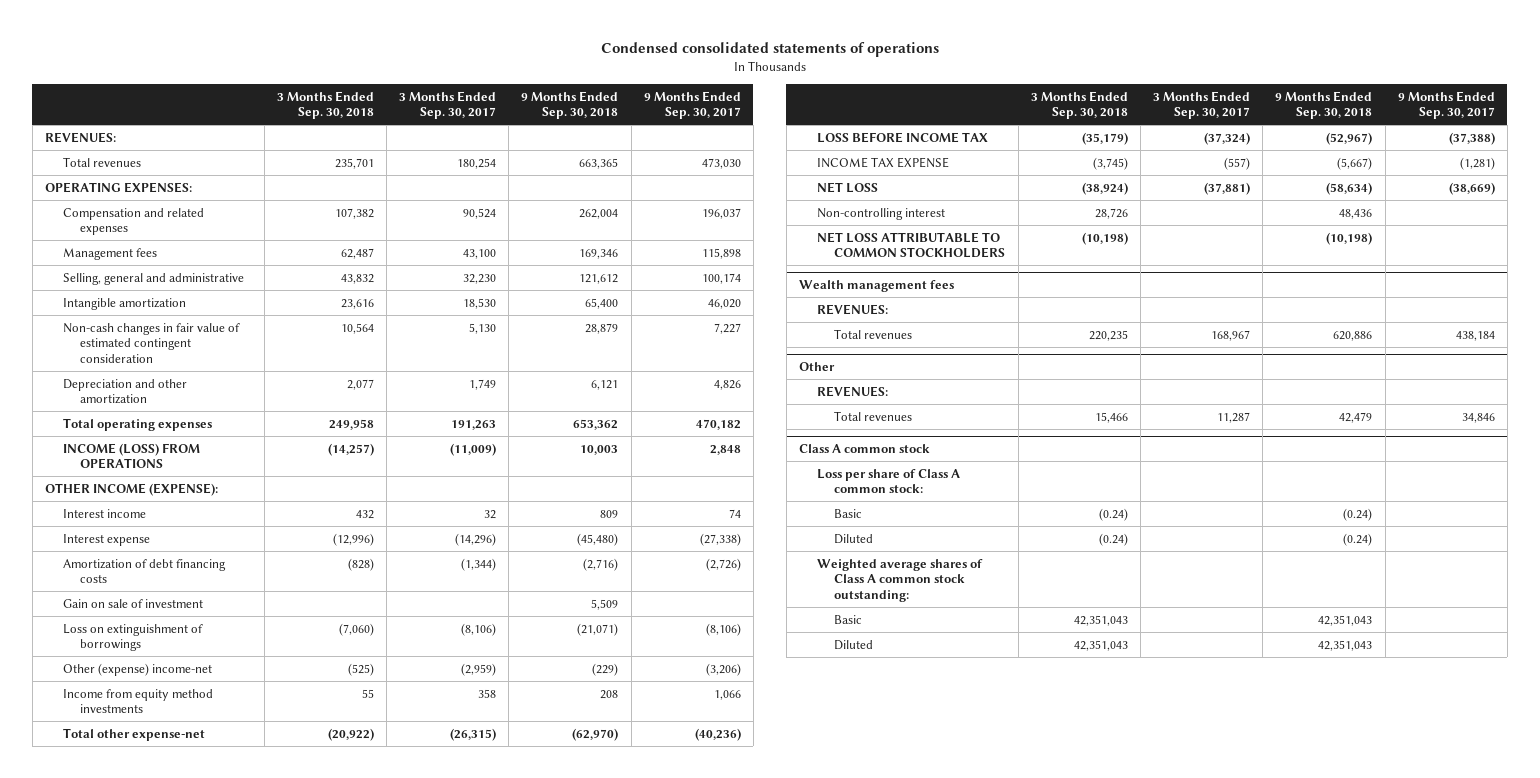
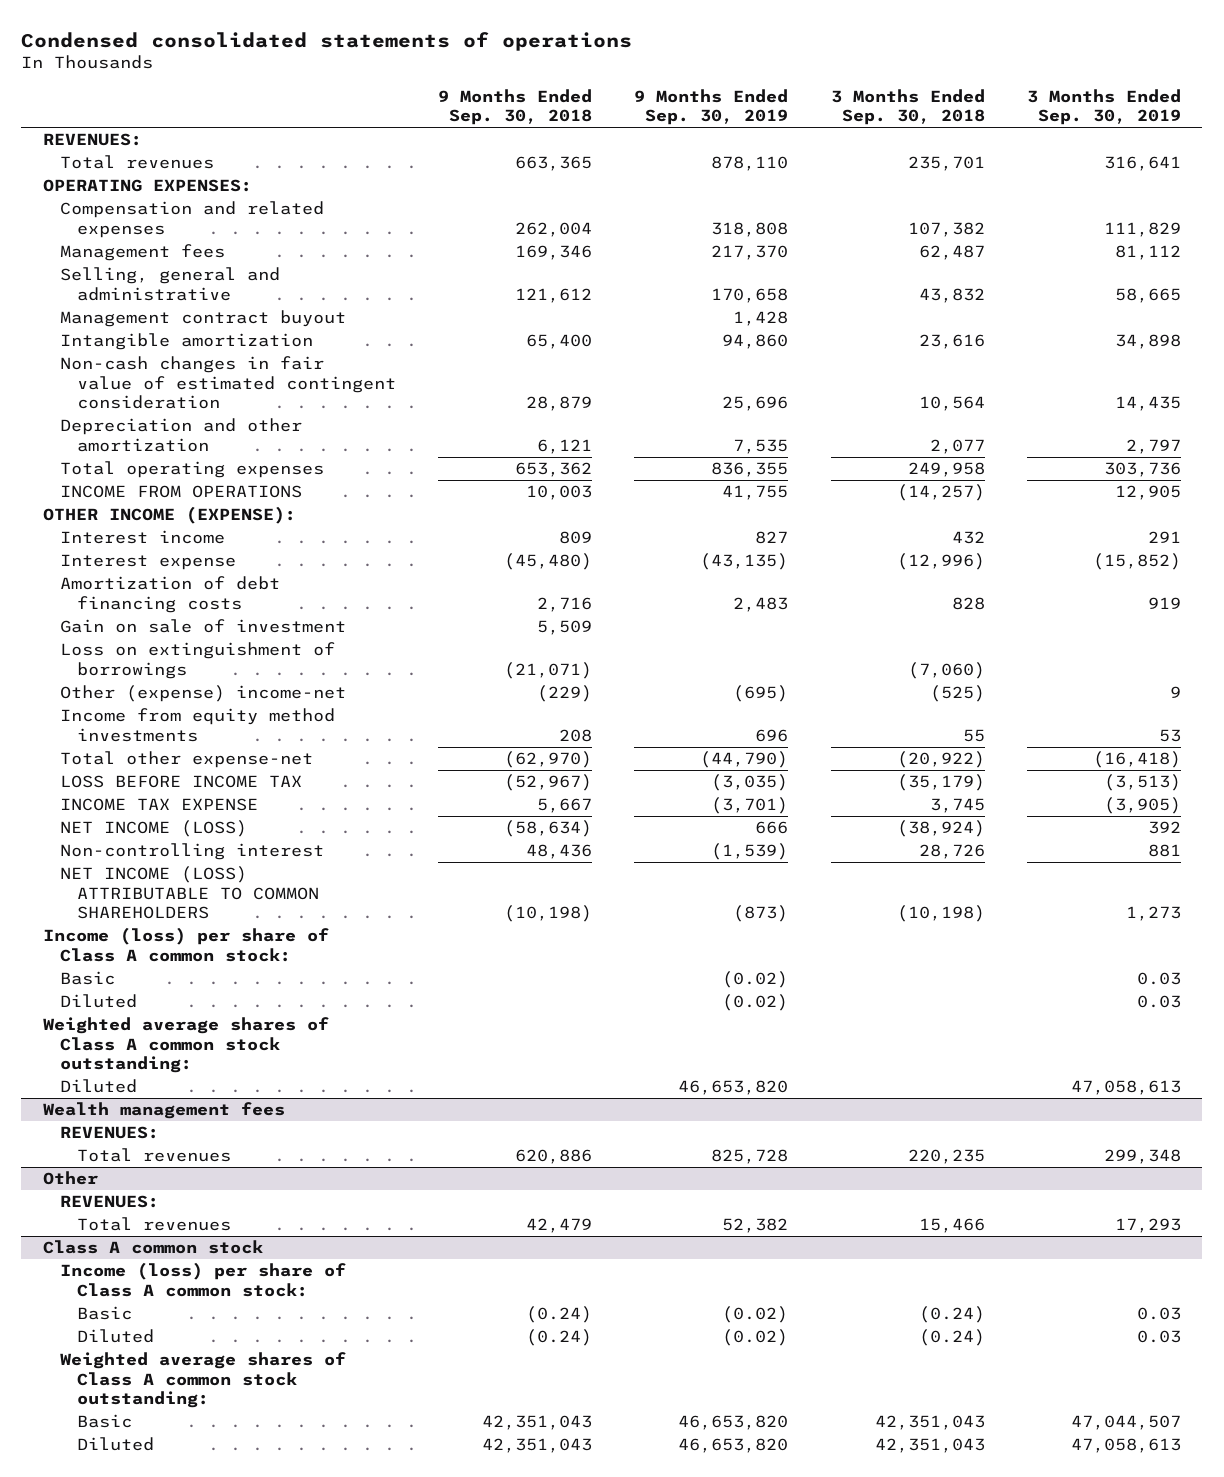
- | 3 Months Ended Sep. 30, 2018 | 3 Months Ended Sep. 30, 2017 | 9 Months Ended Sep. 30, 2018 | 9 Months Ended Sep. 30, 2017
+ | 9 Months Ended Sep. 30, 2018 | 9 Months Ended Sep. 30, 2019 | 3 Months Ended Sep. 30, 2018 | 3 Months Ended Sep. 30, 2019
+ Management contract buyout | | 1,428 | |
- INCOME (LOSS) FROM OPERATIONS | (14,257) | (11,009) | 10,003 | 2,848
+ INCOME FROM OPERATIONS | 10,003 | 41,755 | (14,257) | 12,905
- Amortization of debt financing costs | (828) | (1,344) | (2,716) | (2,726)
+ Amortization of debt financing costs | 2,716 | 2,483 | 828 | 919
- INCOME TAX EXPENSE | (3,745) | (557) | (5,667) | (1,281)
- NET LOSS | (38,924) | (37,881) | (58,634) | (38,669)
+ INCOME TAX EXPENSE | 5,667 | (3,701) | 3,745 | (3,905)
+ NET INCOME (LOSS) | (58,634) | 666 | (38,924) | 392
- NET LOSS ATTRIBUTABLE TO COMMON STOCKHOLDERS | (10,198) | | (10,198) |
+ NET INCOME (LOSS) ATTRIBUTABLE TO COMMON SHAREHOLDERS | (10,198) | (873) | (10,198) | 1,273
+ Income (loss) per share of Class A common stock:
+ Basic | | (0.02) | | 0.03
+ Diluted | | (0.02) | | 0.03
+ Weighted average shares of Class A common stock outstanding:
+ Diluted | | 46,653,820 | | 47,058,613
@ Class A common stock
- Loss per share of Class A common stock:
+ Income (loss) per share of Class A common stock:

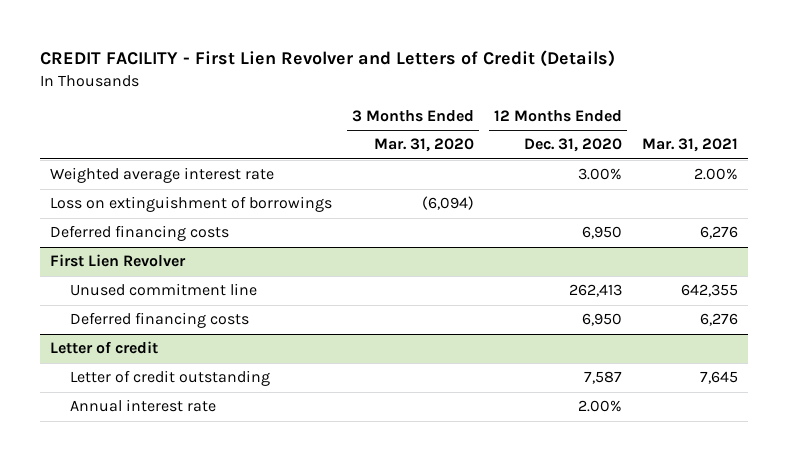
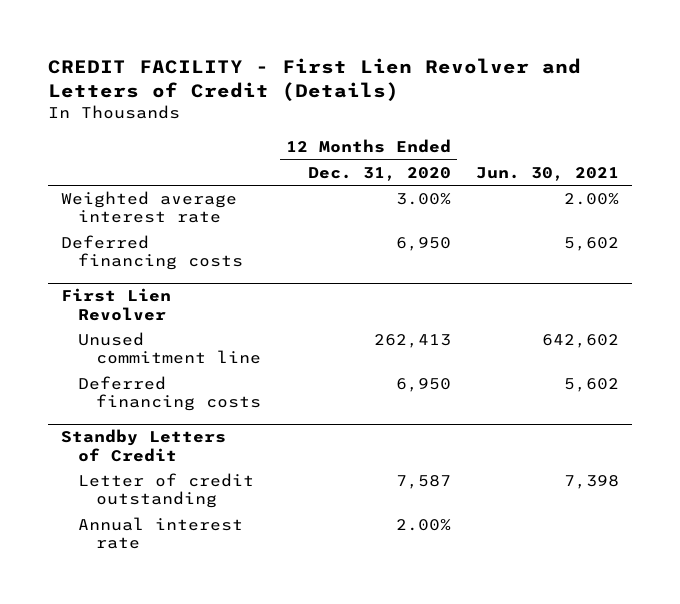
- | 3 Months Ended Mar. 31, 2020 | 12 Months Ended Dec. 31, 2020 | Mar. 31, 2021
+ | 12 Months Ended Dec. 31, 2020 | Jun. 30, 2021
- Loss on extinguishment of borrowings | (6,094) | |
- Letter of credit
+ Standby Letters of Credit

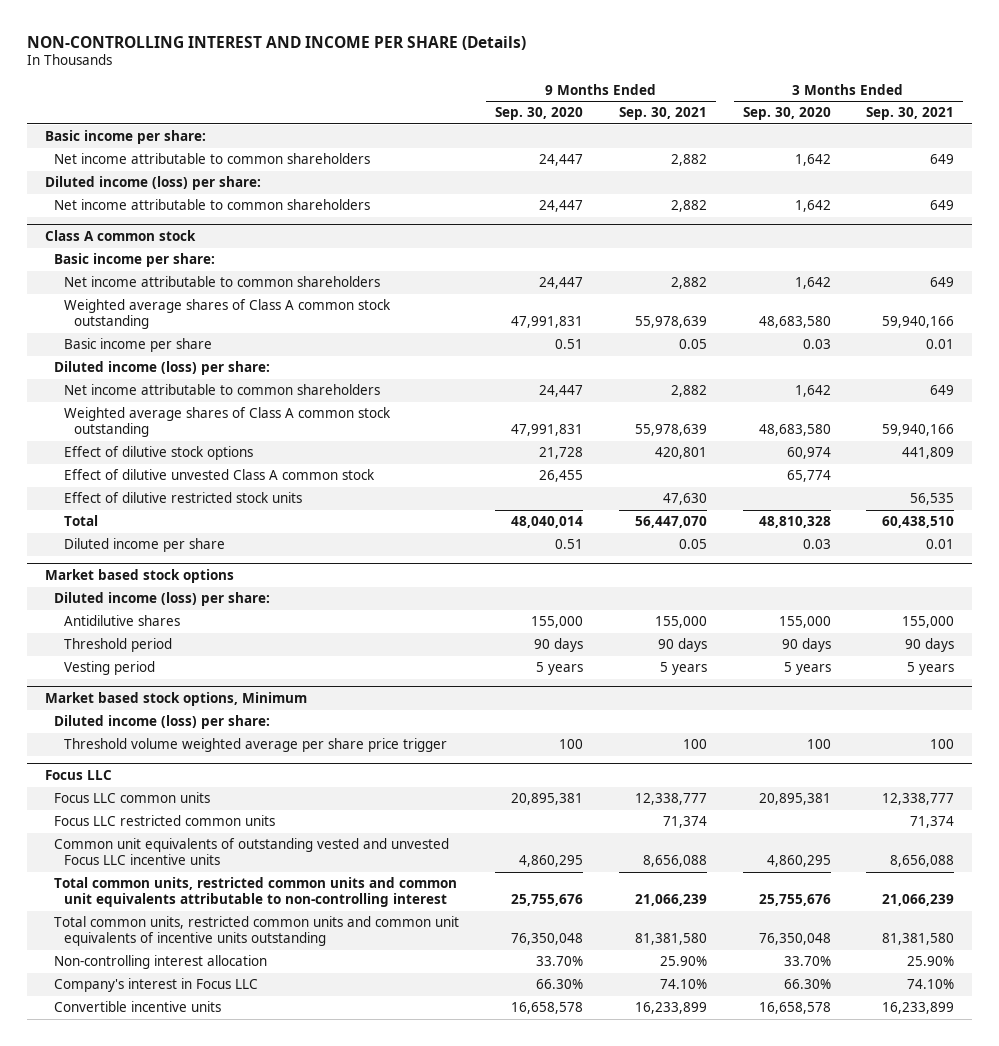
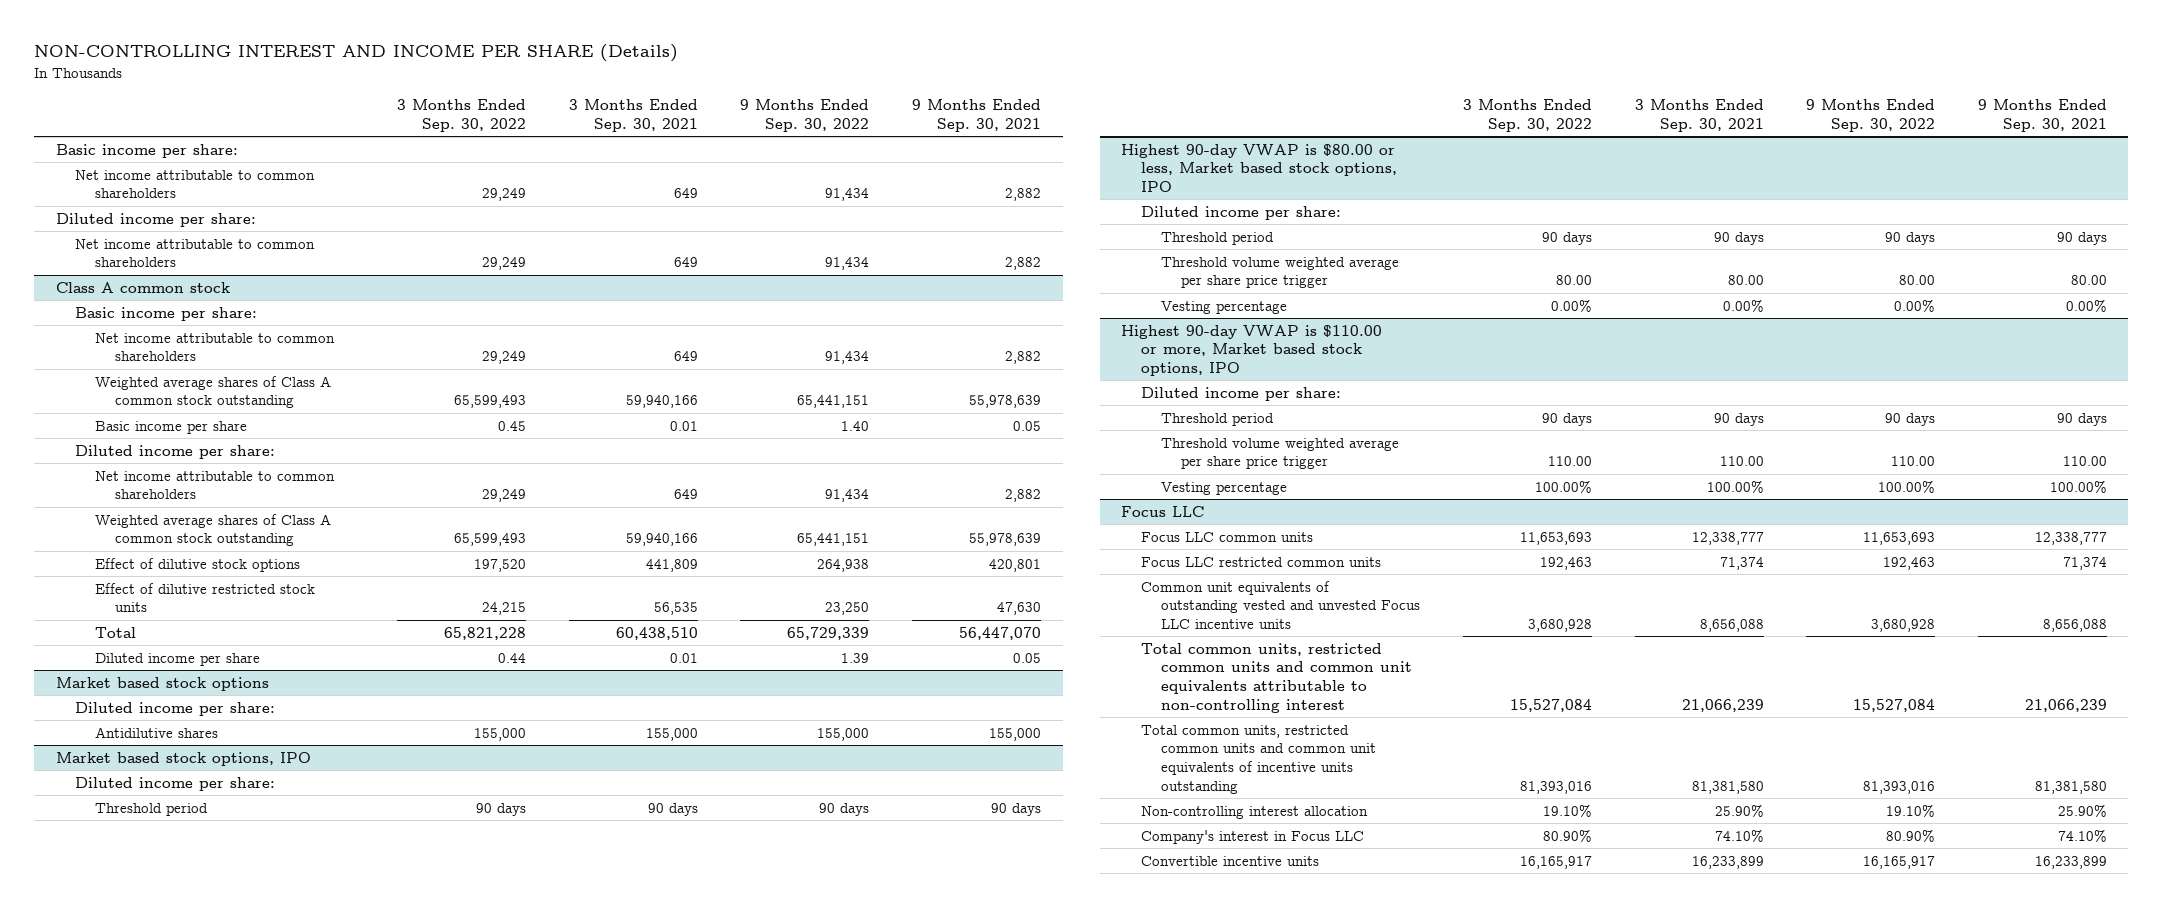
- | 9 Months Ended Sep. 30, 2020 | 9 Months Ended Sep. 30, 2021 | 3 Months Ended Sep. 30, 2020 | 3 Months Ended Sep. 30, 2021
+ | 3 Months Ended Sep. 30, 2022 | 3 Months Ended Sep. 30, 2021 | 9 Months Ended Sep. 30, 2022 | 9 Months Ended Sep. 30, 2021
- Diluted income (loss) per share:
+ Diluted income per share:
@ Class A common stock
- Diluted income (loss) per share:
+ Diluted income per share:
- Effect of dilutive unvested Class A common stock | 26,455 | | 65,774 |
@ Market based stock options
- Diluted income (loss) per share:
+ Diluted income per share:
+ Market based stock options, IPO
+ Diluted income per share:
@ Market based stock options
- Vesting period | 5 years | 5 years | 5 years | 5 years
- Market based stock options, Minimum
- Diluted income (loss) per share:
- Threshold volume weighted average per share price trigger | 100 | 100 | 100 | 100
+ Highest 90-day VWAP is $80.00 or less, Market based stock options, IPO
+ Diluted income per share:
+ Threshold period | 90 days | 90 days | 90 days | 90 days
+ Threshold volume weighted average per share price trigger | 80.00 | 80.00 | 80.00 | 80.00
+ Vesting percentage | 0.00% | 0.00% | 0.00% | 0.00%
+ Highest 90-day VWAP is $110.00 or more, Market based stock options, IPO
+ Diluted income per share:
+ Threshold period | 90 days | 90 days | 90 days | 90 days
+ Threshold volume weighted average per share price trigger | 110.00 | 110.00 | 110.00 | 110.00
+ Vesting percentage | 100.00% | 100.00% | 100.00% | 100.00%

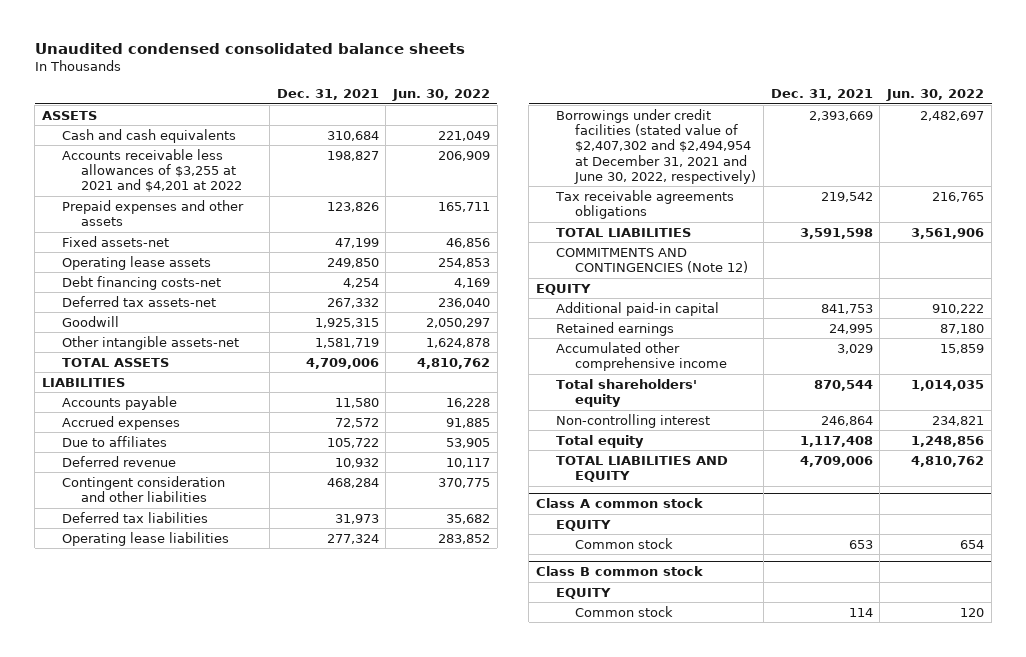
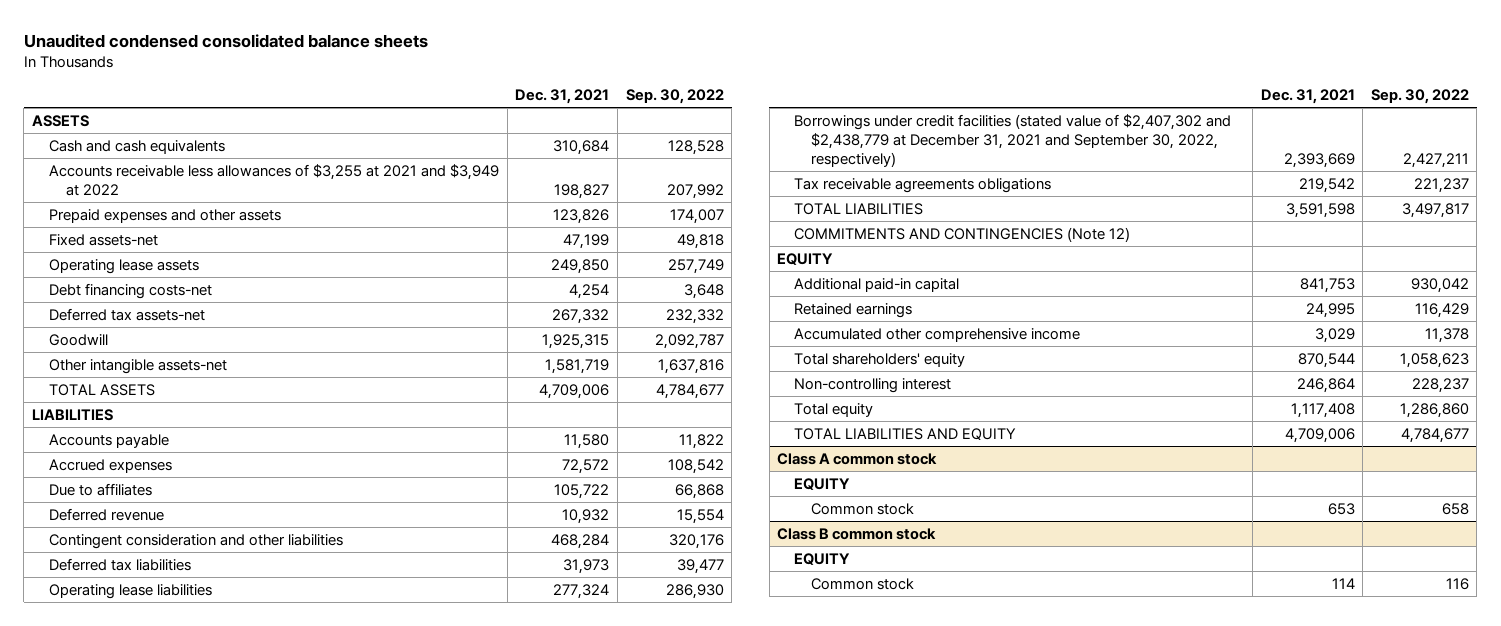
- | Dec. 31, 2021 | Jun. 30, 2022
+ | Dec. 31, 2021 | Sep. 30, 2022
- Accounts receivable less allowances of $3,255 at 2021 and $4,201 at 2022 | 198,827 | 206,909
+ Accounts receivable less allowances of $3,255 at 2021 and $3,949 at 2022 | 198,827 | 207,992
- Borrowings under credit facilities (stated value of $2,407,302 and $2,494,954 at December 31, 2021 and June 30, 2022, respectively) | 2,393,669 | 2,482,697
+ Borrowings under credit facilities (stated value of $2,407,302 and $2,438,779 at December 31, 2021 and September 30, 2022, respectively) | 2,393,669 | 2,427,211

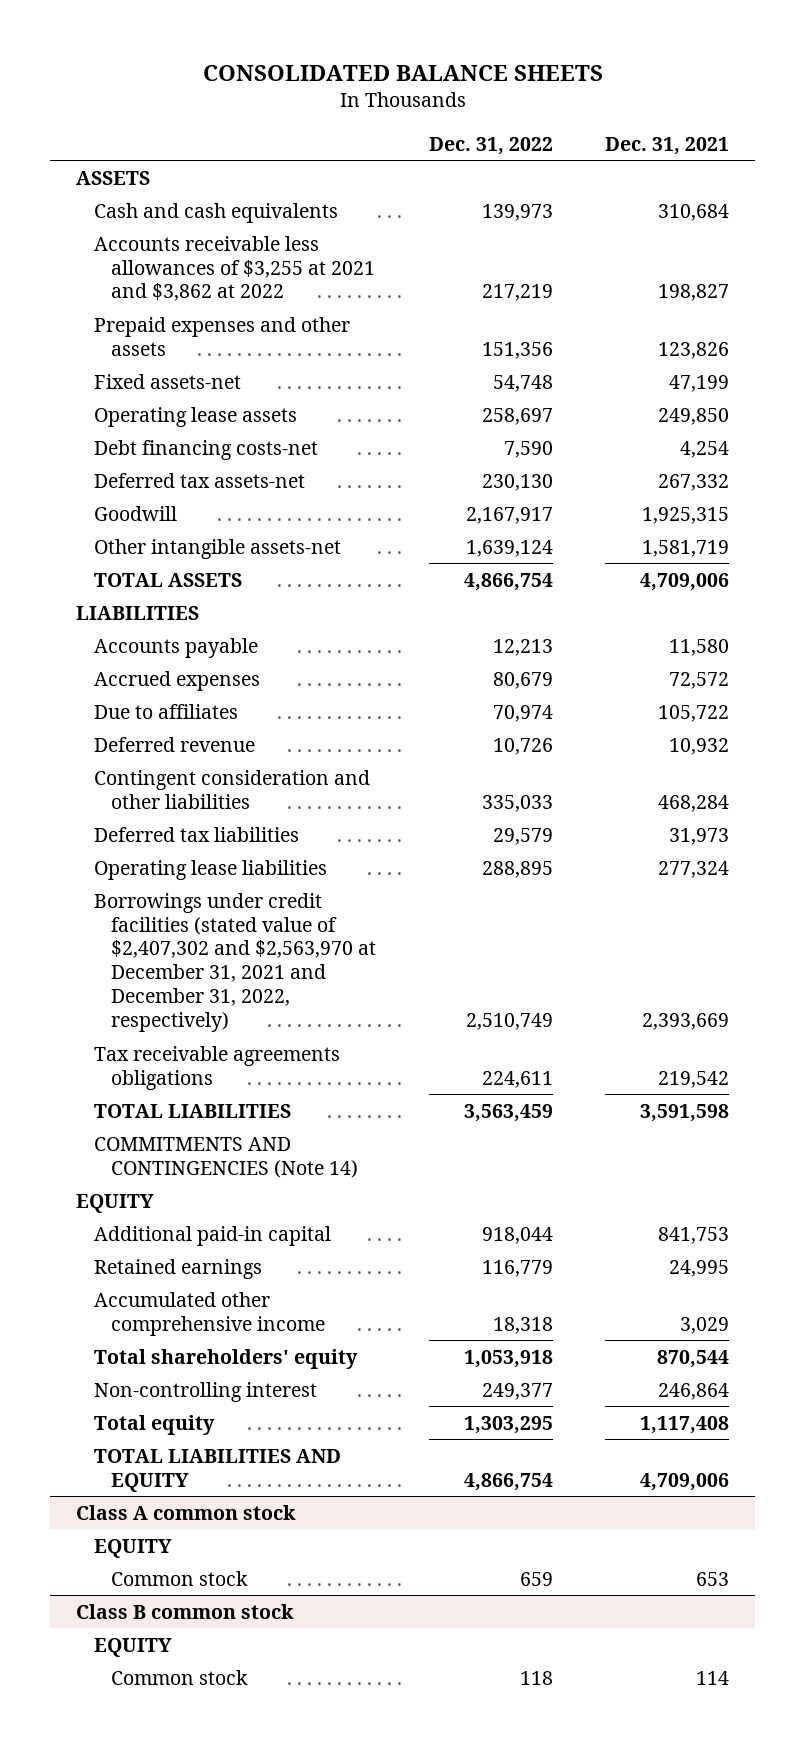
- Unaudited condensed consolidated balance sheets
+ CONSOLIDATED BALANCE SHEETS
- | Dec. 31, 2021 | Sep. 30, 2022
+ | Dec. 31, 2022 | Dec. 31, 2021
- Accounts receivable less allowances of $3,255 at 2021 and $3,949 at 2022 | 198,827 | 207,992
+ Accounts receivable less allowances of $3,255 at 2021 and $3,862 at 2022 | 217,219 | 198,827
- Borrowings under credit facilities (stated value of $2,407,302 and $2,438,779 at December 31, 2021 and September 30, 2022, respectively) | 2,393,669 | 2,427,211
+ Borrowings under credit facilities (stated value of $2,407,302 and $2,563,970 at December 31, 2021 and December 31, 2022, respectively) | 2,510,749 | 2,393,669
- COMMITMENTS AND CONTINGENCIES (Note 12)
+ COMMITMENTS AND CONTINGENCIES (Note 14)

